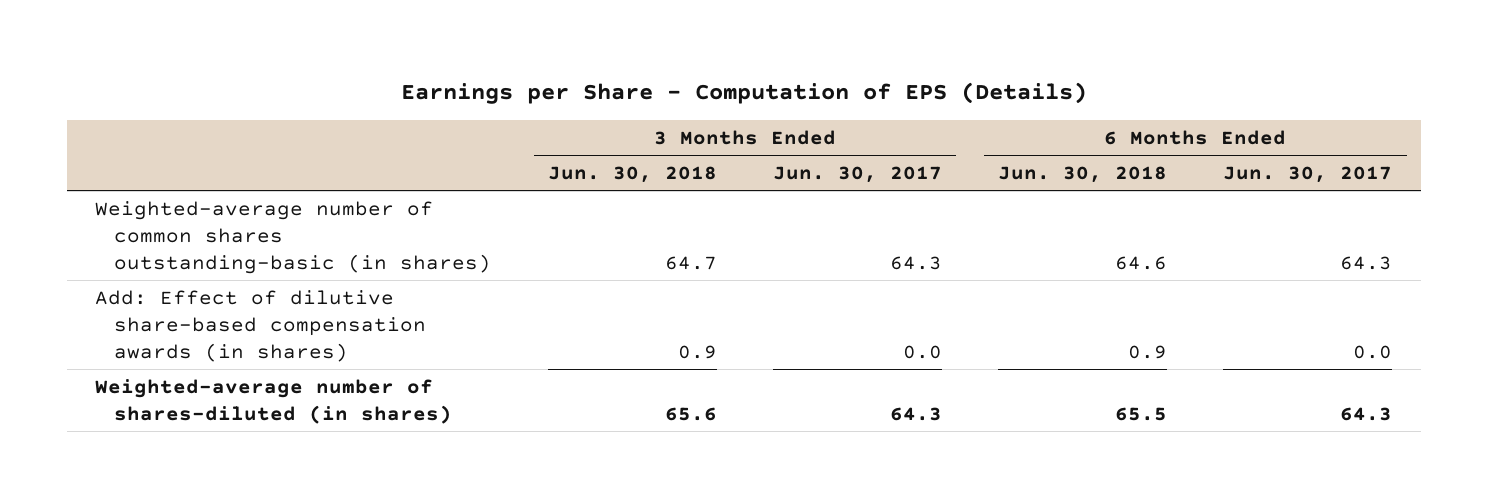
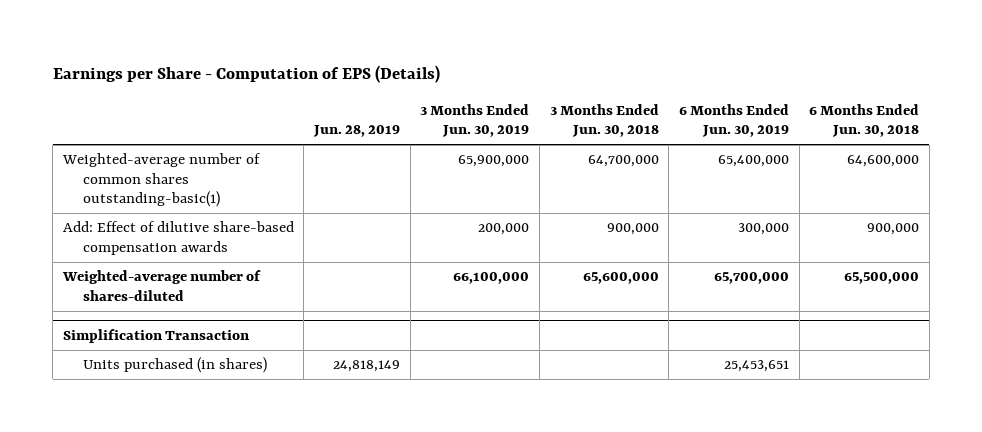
- | 3 Months Ended Jun. 30, 2018 | 3 Months Ended Jun. 30, 2017 | 6 Months Ended Jun. 30, 2018 | 6 Months Ended Jun. 30, 2017
+ | Jun. 28, 2019 | 3 Months Ended Jun. 30, 2019 | 3 Months Ended Jun. 30, 2018 | 6 Months Ended Jun. 30, 2019 | 6 Months Ended Jun. 30, 2018
- Weighted-average number of common shares outstanding-basic (in shares) | 64.7 | 64.3 | 64.6 | 64.3
- Add: Effect of dilutive share-based compensation awards (in shares) | 0.9 | 0.0 | 0.9 | 0.0
- Weighted-average number of shares-diluted (in shares) | 65.6 | 64.3 | 65.5 | 64.3
+ Weighted-average number of common shares outstanding-basic(1) | | 65,900,000 | 64,700,000 | 65,400,000 | 64,600,000
+ Add: Effect of dilutive share-based compensation awards | | 200,000 | 900,000 | 300,000 | 900,000
+ Weighted-average number of shares-diluted | | 66,100,000 | 65,600,000 | 65,700,000 | 65,500,000
+ Simplification Transaction
+ Units purchased (in shares) | 24,818,149 | | | 25,453,651 |

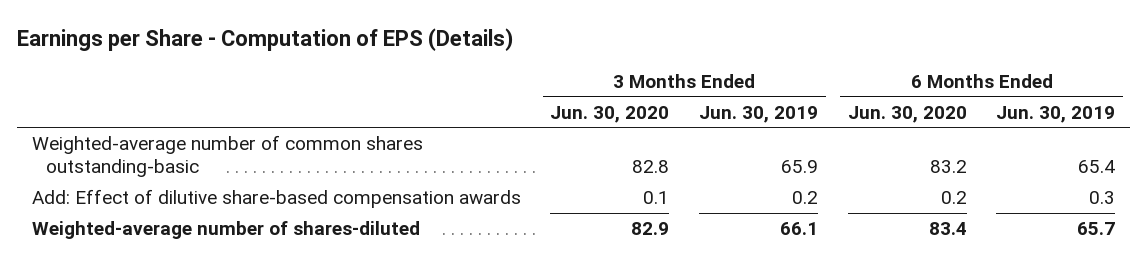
- | Jun. 28, 2019 | 3 Months Ended Jun. 30, 2019 | 3 Months Ended Jun. 30, 2018 | 6 Months Ended Jun. 30, 2019 | 6 Months Ended Jun. 30, 2018
+ | 3 Months Ended Jun. 30, 2020 | 3 Months Ended Jun. 30, 2019 | 6 Months Ended Jun. 30, 2020 | 6 Months Ended Jun. 30, 2019
- Weighted-average number of common shares outstanding-basic(1) | | 65,900,000 | 64,700,000 | 65,400,000 | 64,600,000
- Add: Effect of dilutive share-based compensation awards | | 200,000 | 900,000 | 300,000 | 900,000
- Weighted-average number of shares-diluted | | 66,100,000 | 65,600,000 | 65,700,000 | 65,500,000
- Simplification Transaction
- Units purchased (in shares) | 24,818,149 | | | 25,453,651 |
+ Weighted-average number of common shares outstanding-basic | 82.8 | 65.9 | 83.2 | 65.4
+ Add: Effect of dilutive share-based compensation awards | 0.1 | 0.2 | 0.2 | 0.3
+ Weighted-average number of shares-diluted | 82.9 | 66.1 | 83.4 | 65.7

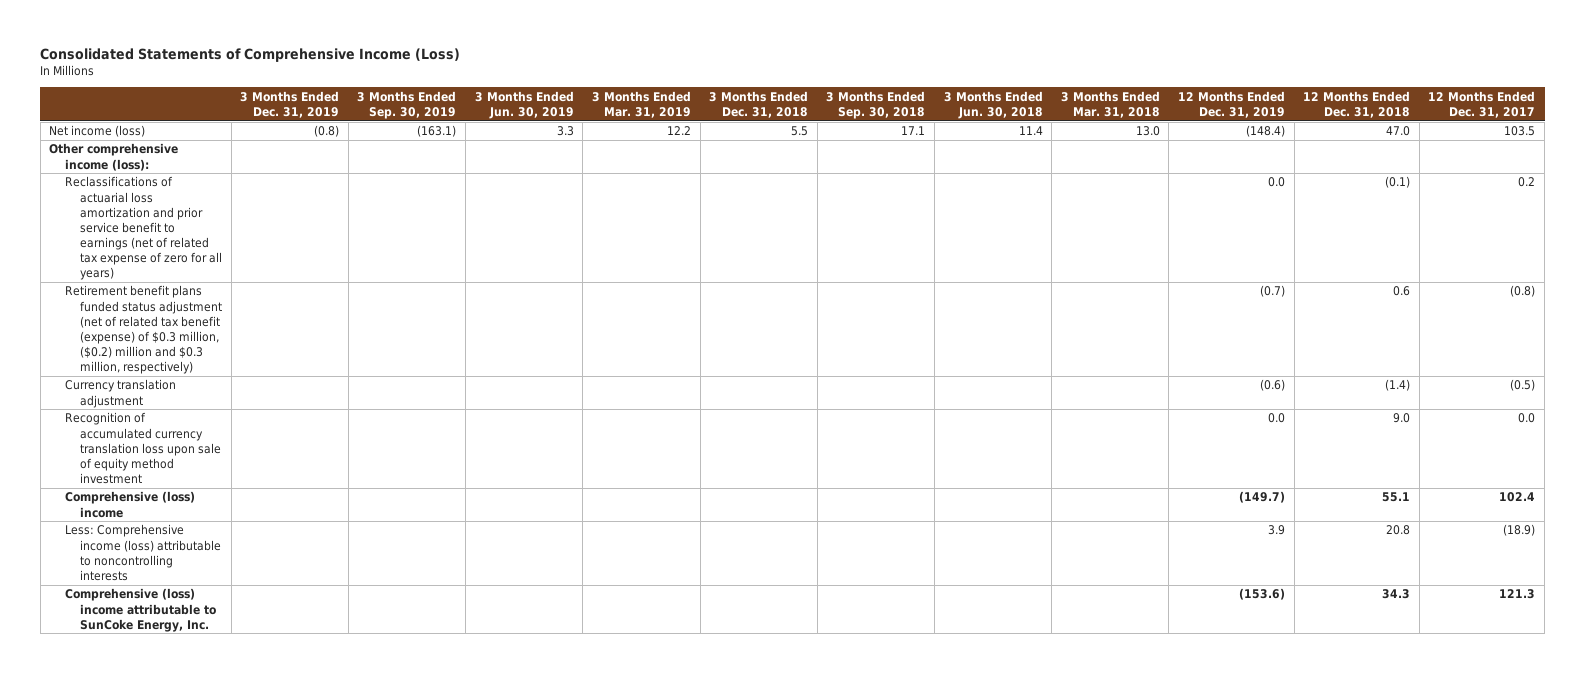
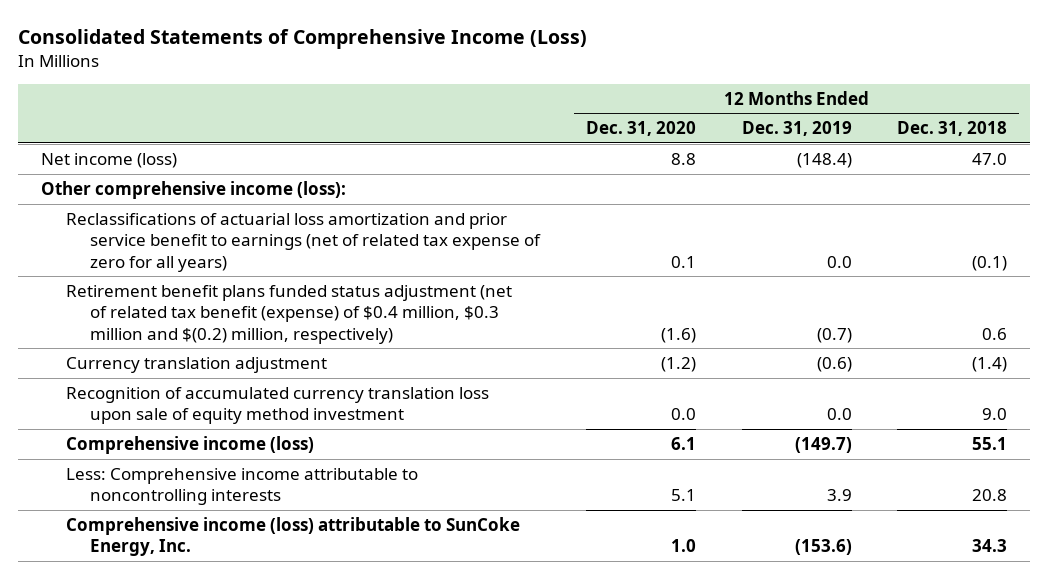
- | 3 Months Ended Dec. 31, 2019 | 3 Months Ended Sep. 30, 2019 | 3 Months Ended Jun. 30, 2019 | 3 Months Ended Mar. 31, 2019 | 3 Months Ended Dec. 31, 2018 | 3 Months Ended Sep. 30, 2018 | 3 Months Ended Jun. 30, 2018 | 3 Months Ended Mar. 31, 2018 | 12 Months Ended Dec. 31, 2019 | 12 Months Ended Dec. 31, 2018 | 12 Months Ended Dec. 31, 2017
+ | 12 Months Ended Dec. 31, 2020 | 12 Months Ended Dec. 31, 2019 | 12 Months Ended Dec. 31, 2018
- Retirement benefit plans funded status adjustment (net of related tax benefit (expense) of $0.3 million, ($0.2) million and $0.3 million, respectively) | | | | | | | | | (0.7) | 0.6 | (0.8)
+ Retirement benefit plans funded status adjustment (net of related tax benefit (expense) of $0.4 million, $0.3 million and $(0.2) million, respectively) | (1.6) | (0.7) | 0.6
- Comprehensive (loss) income | | | | | | | | | (149.7) | 55.1 | 102.4
- Less: Comprehensive income (loss) attributable to noncontrolling interests | | | | | | | | | 3.9 | 20.8 | (18.9)
- Comprehensive (loss) income attributable to SunCoke Energy, Inc. | | | | | | | | | (153.6) | 34.3 | 121.3
+ Comprehensive income (loss) | 6.1 | (149.7) | 55.1
+ Less: Comprehensive income attributable to noncontrolling interests | 5.1 | 3.9 | 20.8
+ Comprehensive income (loss) attributable to SunCoke Energy, Inc. | 1.0 | (153.6) | 34.3

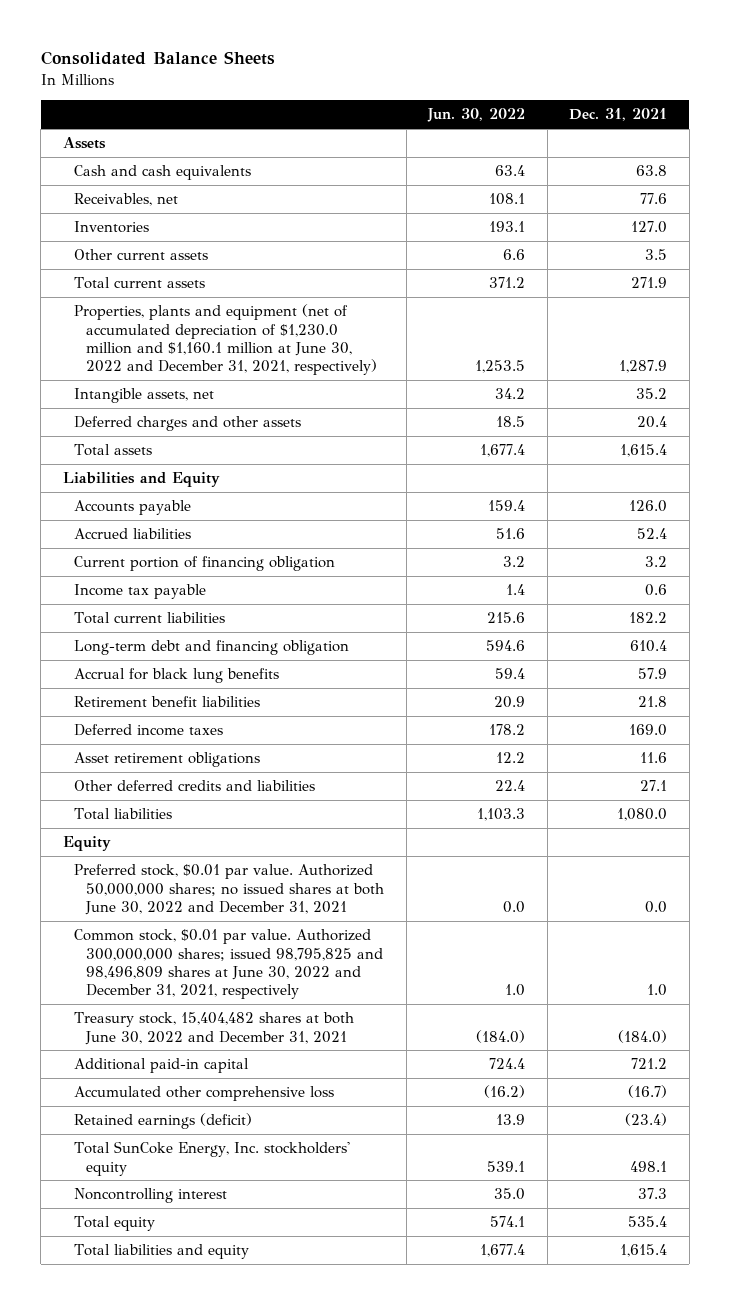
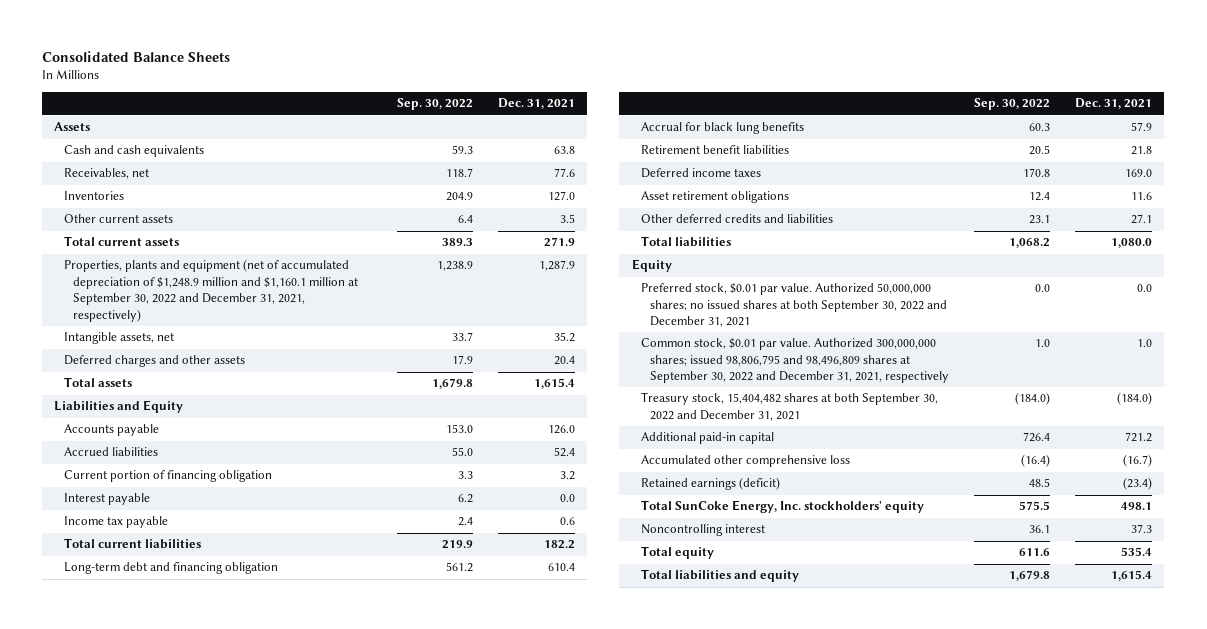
- | Jun. 30, 2022 | Dec. 31, 2021
+ | Sep. 30, 2022 | Dec. 31, 2021
- Properties, plants and equipment (net of accumulated depreciation of $1,230.0 million and $1,160.1 million at June 30, 2022 and December 31, 2021, respectively) | 1,253.5 | 1,287.9
+ Properties, plants and equipment (net of accumulated depreciation of $1,248.9 million and $1,160.1 million at September 30, 2022 and December 31, 2021, respectively) | 1,238.9 | 1,287.9
+ Interest payable | 6.2 | 0.0
- Preferred stock, $0.01 par value. Authorized 50,000,000 shares; no issued shares at both June 30, 2022 and December 31, 2021 | 0.0 | 0.0
- Common stock, $0.01 par value. Authorized 300,000,000 shares; issued 98,795,825 and 98,496,809 shares at June 30, 2022 and December 31, 2021, respectively | 1.0 | 1.0
- Treasury stock, 15,404,482 shares at both June 30, 2022 and December 31, 2021 | (184.0) | (184.0)
+ Preferred stock, $0.01 par value. Authorized 50,000,000 shares; no issued shares at both September 30, 2022 and December 31, 2021 | 0.0 | 0.0
+ Common stock, $0.01 par value. Authorized 300,000,000 shares; issued 98,806,795 and 98,496,809 shares at September 30, 2022 and December 31, 2021, respectively | 1.0 | 1.0
+ Treasury stock, 15,404,482 shares at both September 30, 2022 and December 31, 2021 | (184.0) | (184.0)

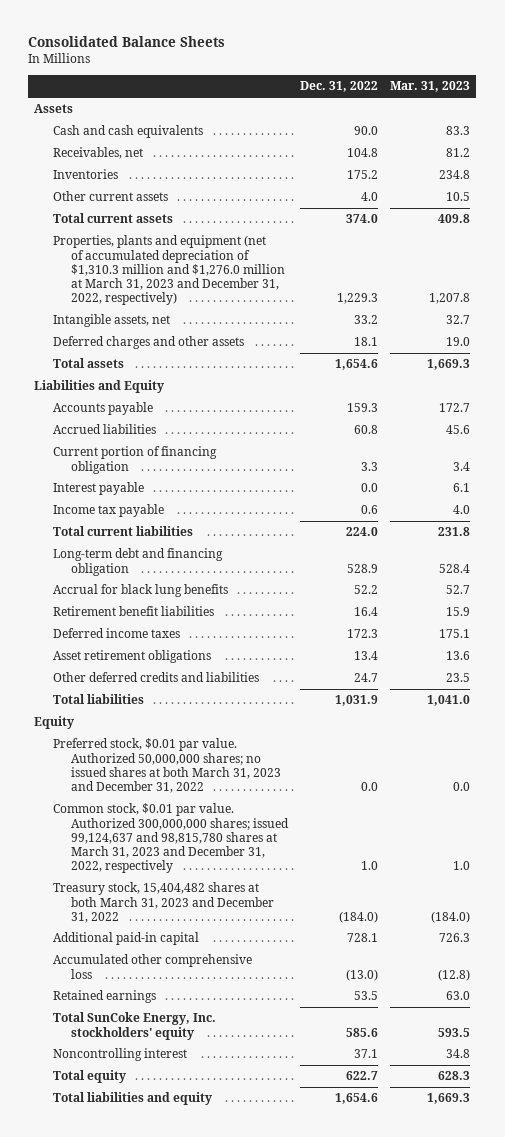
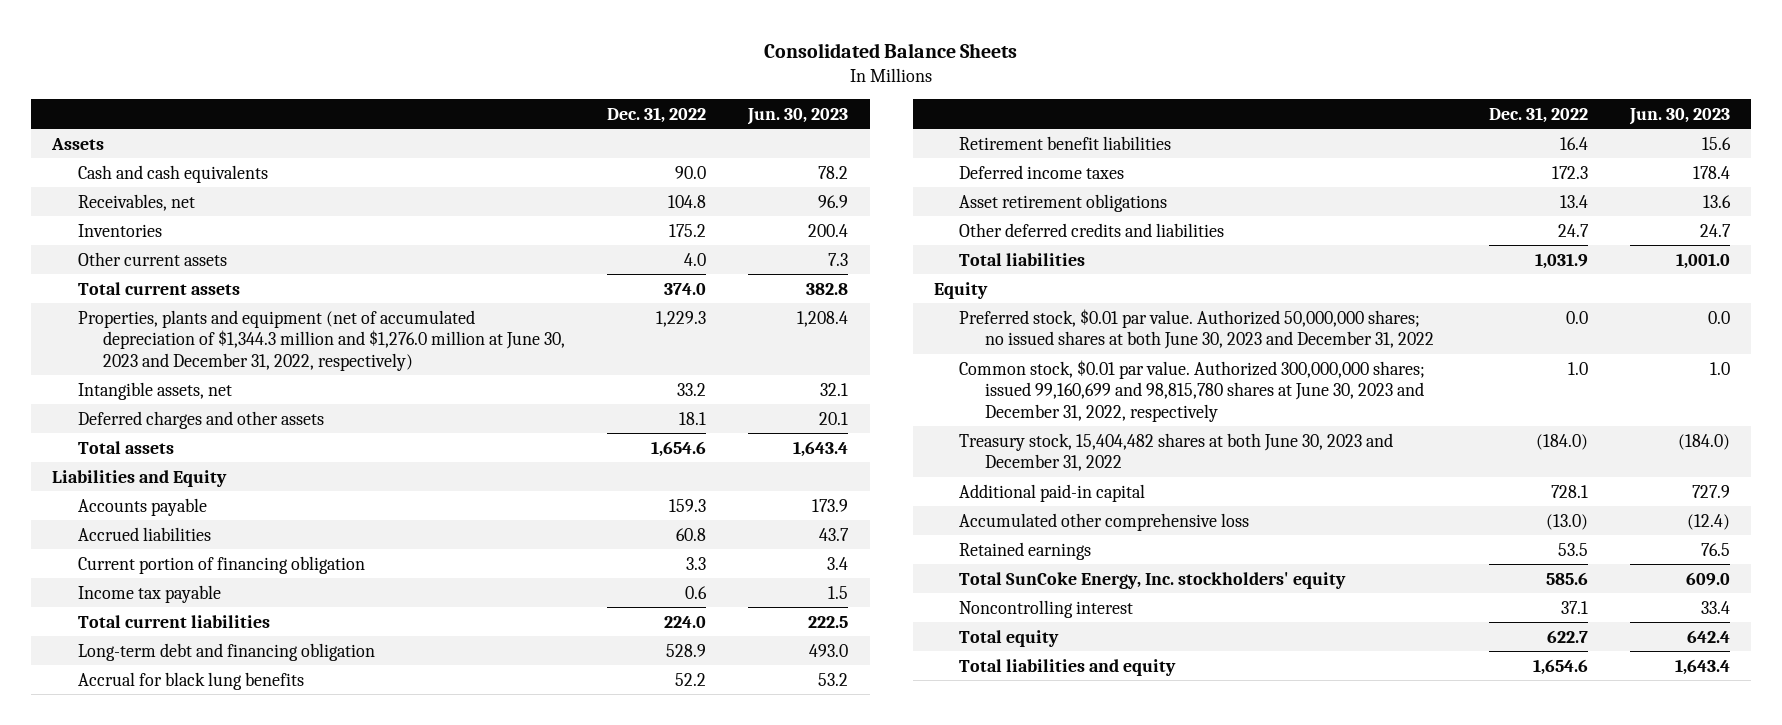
- | Dec. 31, 2022 | Mar. 31, 2023
+ | Dec. 31, 2022 | Jun. 30, 2023
- Properties, plants and equipment (net of accumulated depreciation of $1,310.3 million and $1,276.0 million at March 31, 2023 and December 31, 2022, respectively) | 1,229.3 | 1,207.8
+ Properties, plants and equipment (net of accumulated depreciation of $1,344.3 million and $1,276.0 million at June 30, 2023 and December 31, 2022, respectively) | 1,229.3 | 1,208.4
- Interest payable | 0.0 | 6.1
- Preferred stock, $0.01 par value. Authorized 50,000,000 shares; no issued shares at both March 31, 2023 and December 31, 2022 | 0.0 | 0.0
- Common stock, $0.01 par value. Authorized 300,000,000 shares; issued 99,124,637 and 98,815,780 shares at March 31, 2023 and December 31, 2022, respectively | 1.0 | 1.0
- Treasury stock, 15,404,482 shares at both March 31, 2023 and December 31, 2022 | (184.0) | (184.0)
+ Preferred stock, $0.01 par value. Authorized 50,000,000 shares; no issued shares at both June 30, 2023 and December 31, 2022 | 0.0 | 0.0
+ Common stock, $0.01 par value. Authorized 300,000,000 shares; issued 99,160,699 and 98,815,780 shares at June 30, 2023 and December 31, 2022, respectively | 1.0 | 1.0
+ Treasury stock, 15,404,482 shares at both June 30, 2023 and December 31, 2022 | (184.0) | (184.0)

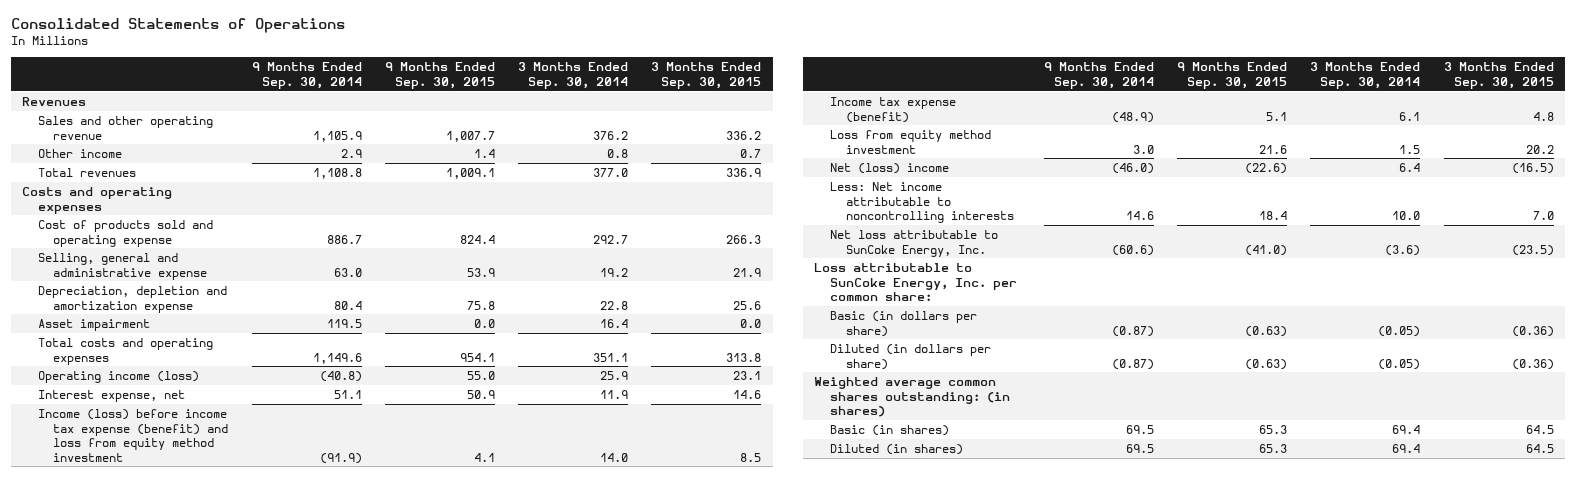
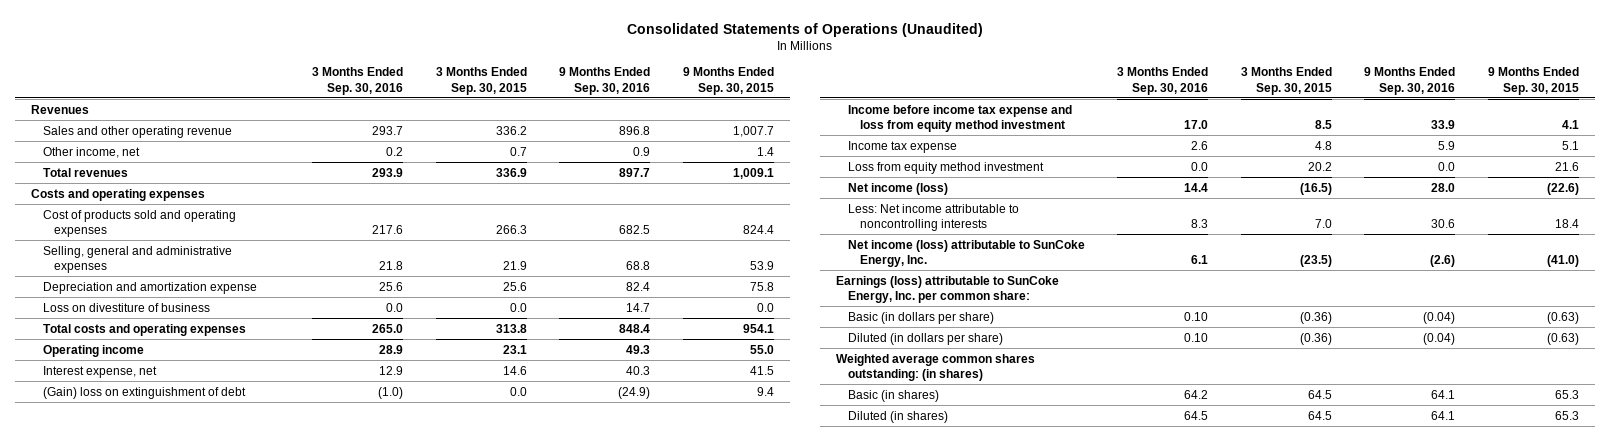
- Consolidated Statements of Operations
+ Consolidated Statements of Operations (Unaudited)
- | 9 Months Ended Sep. 30, 2014 | 9 Months Ended Sep. 30, 2015 | 3 Months Ended Sep. 30, 2014 | 3 Months Ended Sep. 30, 2015
+ | 3 Months Ended Sep. 30, 2016 | 3 Months Ended Sep. 30, 2015 | 9 Months Ended Sep. 30, 2016 | 9 Months Ended Sep. 30, 2015
- Other income | 2.9 | 1.4 | 0.8 | 0.7
+ Other income, net | 0.2 | 0.7 | 0.9 | 1.4
- Cost of products sold and operating expense | 886.7 | 824.4 | 292.7 | 266.3
- Selling, general and administrative expense | 63.0 | 53.9 | 19.2 | 21.9
- Depreciation, depletion and amortization expense | 80.4 | 75.8 | 22.8 | 25.6
- Asset impairment | 119.5 | 0.0 | 16.4 | 0.0
+ Cost of products sold and operating expenses | 217.6 | 266.3 | 682.5 | 824.4
+ Selling, general and administrative expenses | 21.8 | 21.9 | 68.8 | 53.9
+ Depreciation and amortization expense | 25.6 | 25.6 | 82.4 | 75.8
+ Loss on divestiture of business | 0.0 | 0.0 | 14.7 | 0.0
- Operating income (loss) | (40.8) | 55.0 | 25.9 | 23.1
- Interest expense, net | 51.1 | 50.9 | 11.9 | 14.6
- Income (loss) before income tax expense (benefit) and loss from equity method investment | (91.9) | 4.1 | 14.0 | 8.5
- Income tax expense (benefit) | (48.9) | 5.1 | 6.1 | 4.8
+ Operating income | 28.9 | 23.1 | 49.3 | 55.0
+ Interest expense, net | 12.9 | 14.6 | 40.3 | 41.5
+ (Gain) loss on extinguishment of debt | (1.0) | 0.0 | (24.9) | 9.4
+ Income before income tax expense and loss from equity method investment | 17.0 | 8.5 | 33.9 | 4.1
+ Income tax expense | 2.6 | 4.8 | 5.9 | 5.1
- Net (loss) income | (46.0) | (22.6) | 6.4 | (16.5)
+ Net income (loss) | 14.4 | (16.5) | 28.0 | (22.6)
- Net loss attributable to SunCoke Energy, Inc. | (60.6) | (41.0) | (3.6) | (23.5)
- Loss attributable to SunCoke Energy, Inc. per common share:
+ Net income (loss) attributable to SunCoke Energy, Inc. | 6.1 | (23.5) | (2.6) | (41.0)
+ Earnings (loss) attributable to SunCoke Energy, Inc. per common share:

